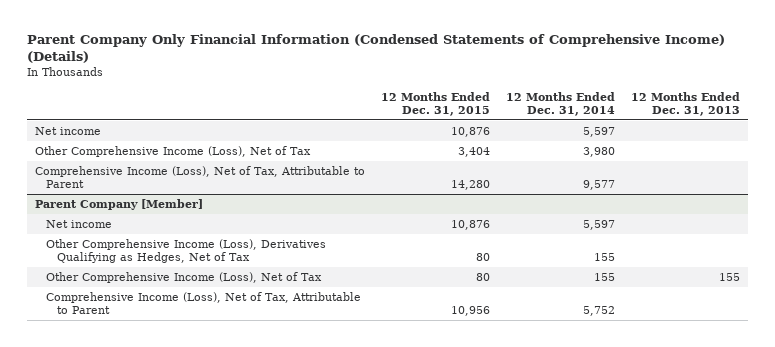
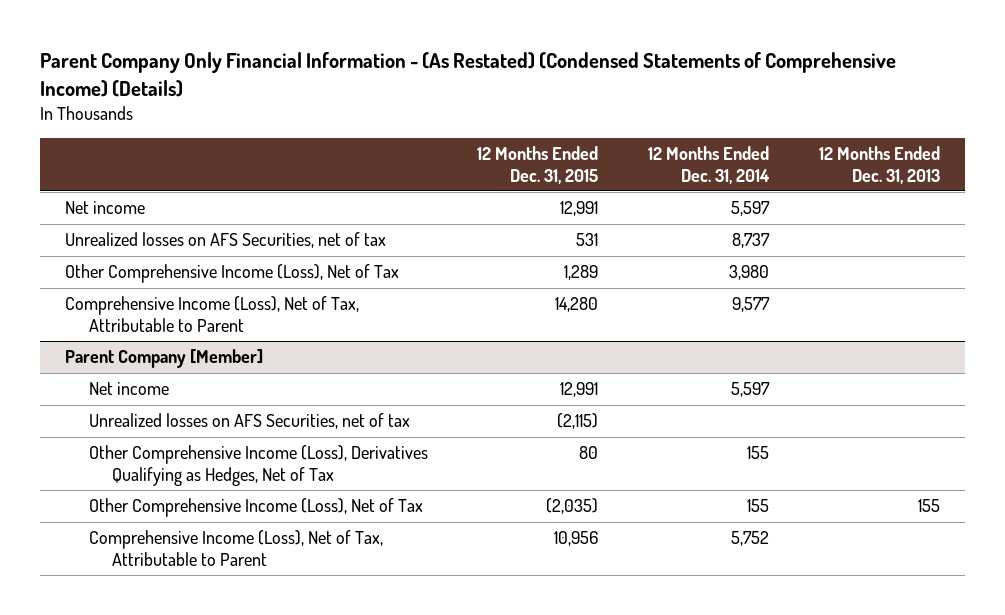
- Parent Company Only Financial Information (Condensed Statements of Comprehensive Income) (Details)
+ Parent Company Only Financial Information - (As Restated) (Condensed Statements of Comprehensive Income) (Details)
- Net income | 10,876 | 5,597 |
- Other Comprehensive Income (Loss), Net of Tax | 3,404 | 3,980 |
+ Net income | 12,991 | 5,597 |
+ Unrealized losses on AFS Securities, net of tax | 531 | 8,737 |
+ Other Comprehensive Income (Loss), Net of Tax | 1,289 | 3,980 |
@ Parent Company [Member]
- Net income | 10,876 | 5,597 |
+ Net income | 12,991 | 5,597 |
+ Unrealized losses on AFS Securities, net of tax | (2,115) | |
- Other Comprehensive Income (Loss), Net of Tax | 80 | 155 | 155
+ Other Comprehensive Income (Loss), Net of Tax | (2,035) | 155 | 155

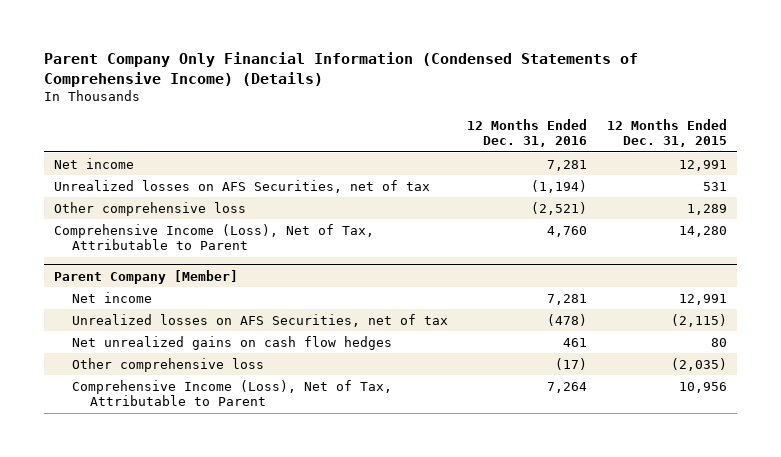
- Parent Company Only Financial Information - (As Restated) (Condensed Statements of Comprehensive Income) (Details)
+ Parent Company Only Financial Information (Condensed Statements of Comprehensive Income) (Details)
- | 12 Months Ended Dec. 31, 2015 | 12 Months Ended Dec. 31, 2014 | 12 Months Ended Dec. 31, 2013
+ | 12 Months Ended Dec. 31, 2016 | 12 Months Ended Dec. 31, 2015
- Other Comprehensive Income (Loss), Net of Tax | 1,289 | 3,980 |
+ Other comprehensive loss | (2,521) | 1,289
@ Parent Company [Member]
- Other Comprehensive Income (Loss), Derivatives Qualifying as Hedges, Net of Tax | 80 | 155 |
- Other Comprehensive Income (Loss), Net of Tax | (2,035) | 155 | 155
+ Net unrealized gains on cash flow hedges | 461 | 80
+ Other comprehensive loss | (17) | (2,035)

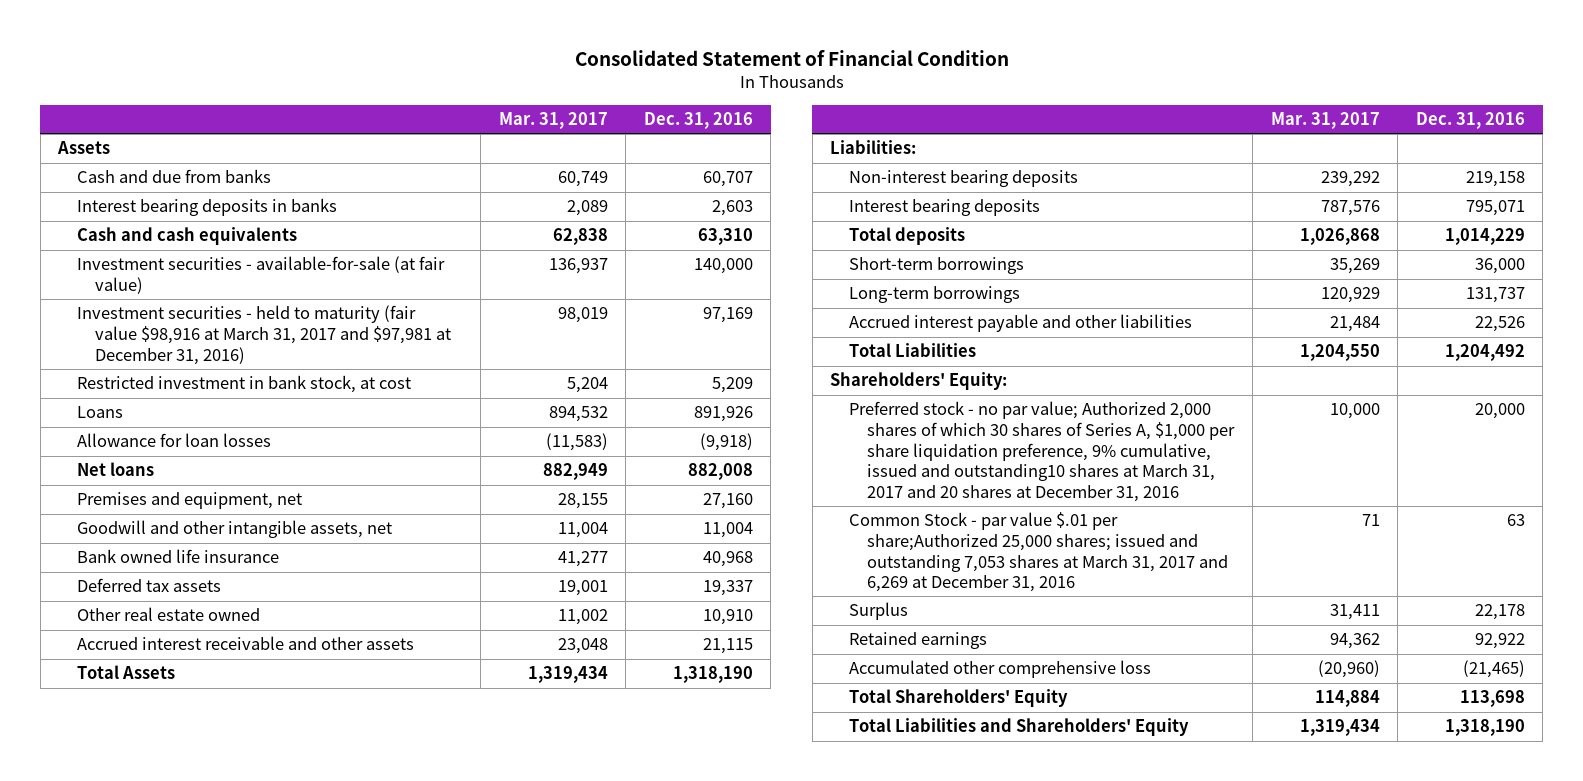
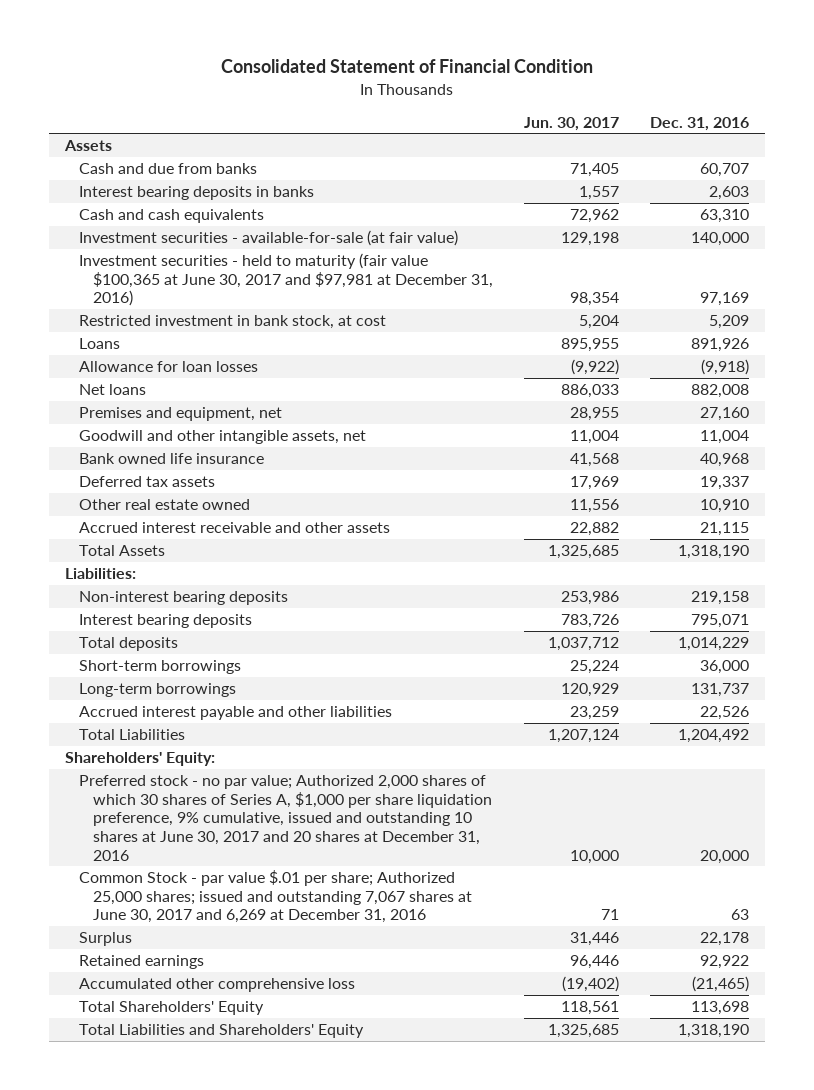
- | Mar. 31, 2017 | Dec. 31, 2016
+ | Jun. 30, 2017 | Dec. 31, 2016
- Investment securities - held to maturity (fair value $98,916 at March 31, 2017 and $97,981 at December 31, 2016) | 98,019 | 97,169
+ Investment securities - held to maturity (fair value $100,365 at June 30, 2017 and $97,981 at December 31, 2016) | 98,354 | 97,169
- Preferred stock - no par value; Authorized 2,000 shares of which 30 shares of Series A, $1,000 per share liquidation preference, 9% cumulative, issued and outstanding10 shares at March 31, 2017 and 20 shares at December 31, 2016 | 10,000 | 20,000
- Common Stock - par value $.01 per share;Authorized 25,000 shares; issued and outstanding 7,053 shares at March 31, 2017 and 6,269 at December 31, 2016 | 71 | 63
+ Preferred stock - no par value; Authorized 2,000 shares of which 30 shares of Series A, $1,000 per share liquidation preference, 9% cumulative, issued and outstanding 10 shares at June 30, 2017 and 20 shares at December 31, 2016 | 10,000 | 20,000
+ Common Stock - par value $.01 per share; Authorized 25,000 shares; issued and outstanding 7,067 shares at June 30, 2017 and 6,269 at December 31, 2016 | 71 | 63

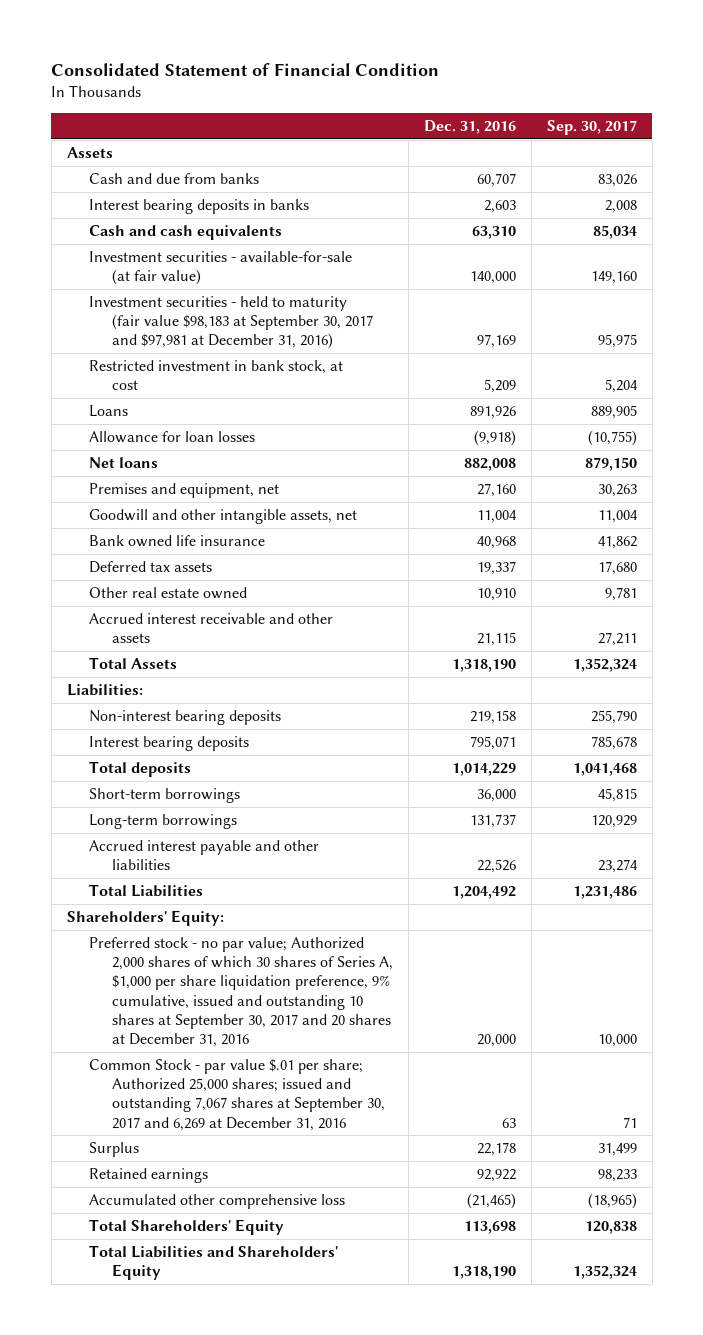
- | Jun. 30, 2017 | Dec. 31, 2016
+ | Dec. 31, 2016 | Sep. 30, 2017
- Investment securities - held to maturity (fair value $100,365 at June 30, 2017 and $97,981 at December 31, 2016) | 98,354 | 97,169
+ Investment securities - held to maturity (fair value $98,183 at September 30, 2017 and $97,981 at December 31, 2016) | 97,169 | 95,975
- Preferred stock - no par value; Authorized 2,000 shares of which 30 shares of Series A, $1,000 per share liquidation preference, 9% cumulative, issued and outstanding 10 shares at June 30, 2017 and 20 shares at December 31, 2016 | 10,000 | 20,000
- Common Stock - par value $.01 per share; Authorized 25,000 shares; issued and outstanding 7,067 shares at June 30, 2017 and 6,269 at December 31, 2016 | 71 | 63
+ Preferred stock - no par value; Authorized 2,000 shares of which 30 shares of Series A, $1,000 per share liquidation preference, 9% cumulative, issued and outstanding 10 shares at September 30, 2017 and 20 shares at December 31, 2016 | 20,000 | 10,000
+ Common Stock - par value $.01 per share; Authorized 25,000 shares; issued and outstanding 7,067 shares at September 30, 2017 and 6,269 at December 31, 2016 | 63 | 71

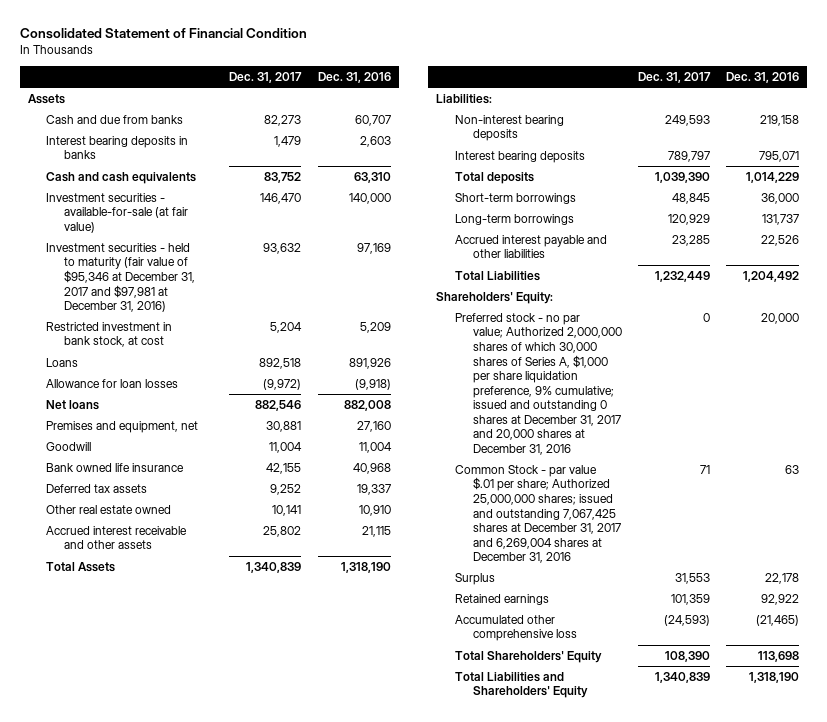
- | Dec. 31, 2016 | Sep. 30, 2017
+ | Dec. 31, 2017 | Dec. 31, 2016
- Investment securities - held to maturity (fair value $98,183 at September 30, 2017 and $97,981 at December 31, 2016) | 97,169 | 95,975
+ Investment securities - held to maturity (fair value of $95,346 at December 31, 2017 and $97,981 at December 31, 2016) | 93,632 | 97,169
- Goodwill and other intangible assets, net | 11,004 | 11,004
+ Goodwill | 11,004 | 11,004
- Preferred stock - no par value; Authorized 2,000 shares of which 30 shares of Series A, $1,000 per share liquidation preference, 9% cumulative, issued and outstanding 10 shares at September 30, 2017 and 20 shares at December 31, 2016 | 20,000 | 10,000
- Common Stock - par value $.01 per share; Authorized 25,000 shares; issued and outstanding 7,067 shares at September 30, 2017 and 6,269 at December 31, 2016 | 63 | 71
+ Preferred stock - no par value; Authorized 2,000,000 shares of which 30,000 shares of Series A, $1,000 per share liquidation preference, 9% cumulative; issued and outstanding 0 shares at December 31, 2017 and 20,000 shares at December 31, 2016 | 0 | 20,000
+ Common Stock - par value $.01 per share; Authorized 25,000,000 shares; issued and outstanding 7,067,425 shares at December 31, 2017 and 6,269,004 shares at December 31, 2016 | 71 | 63

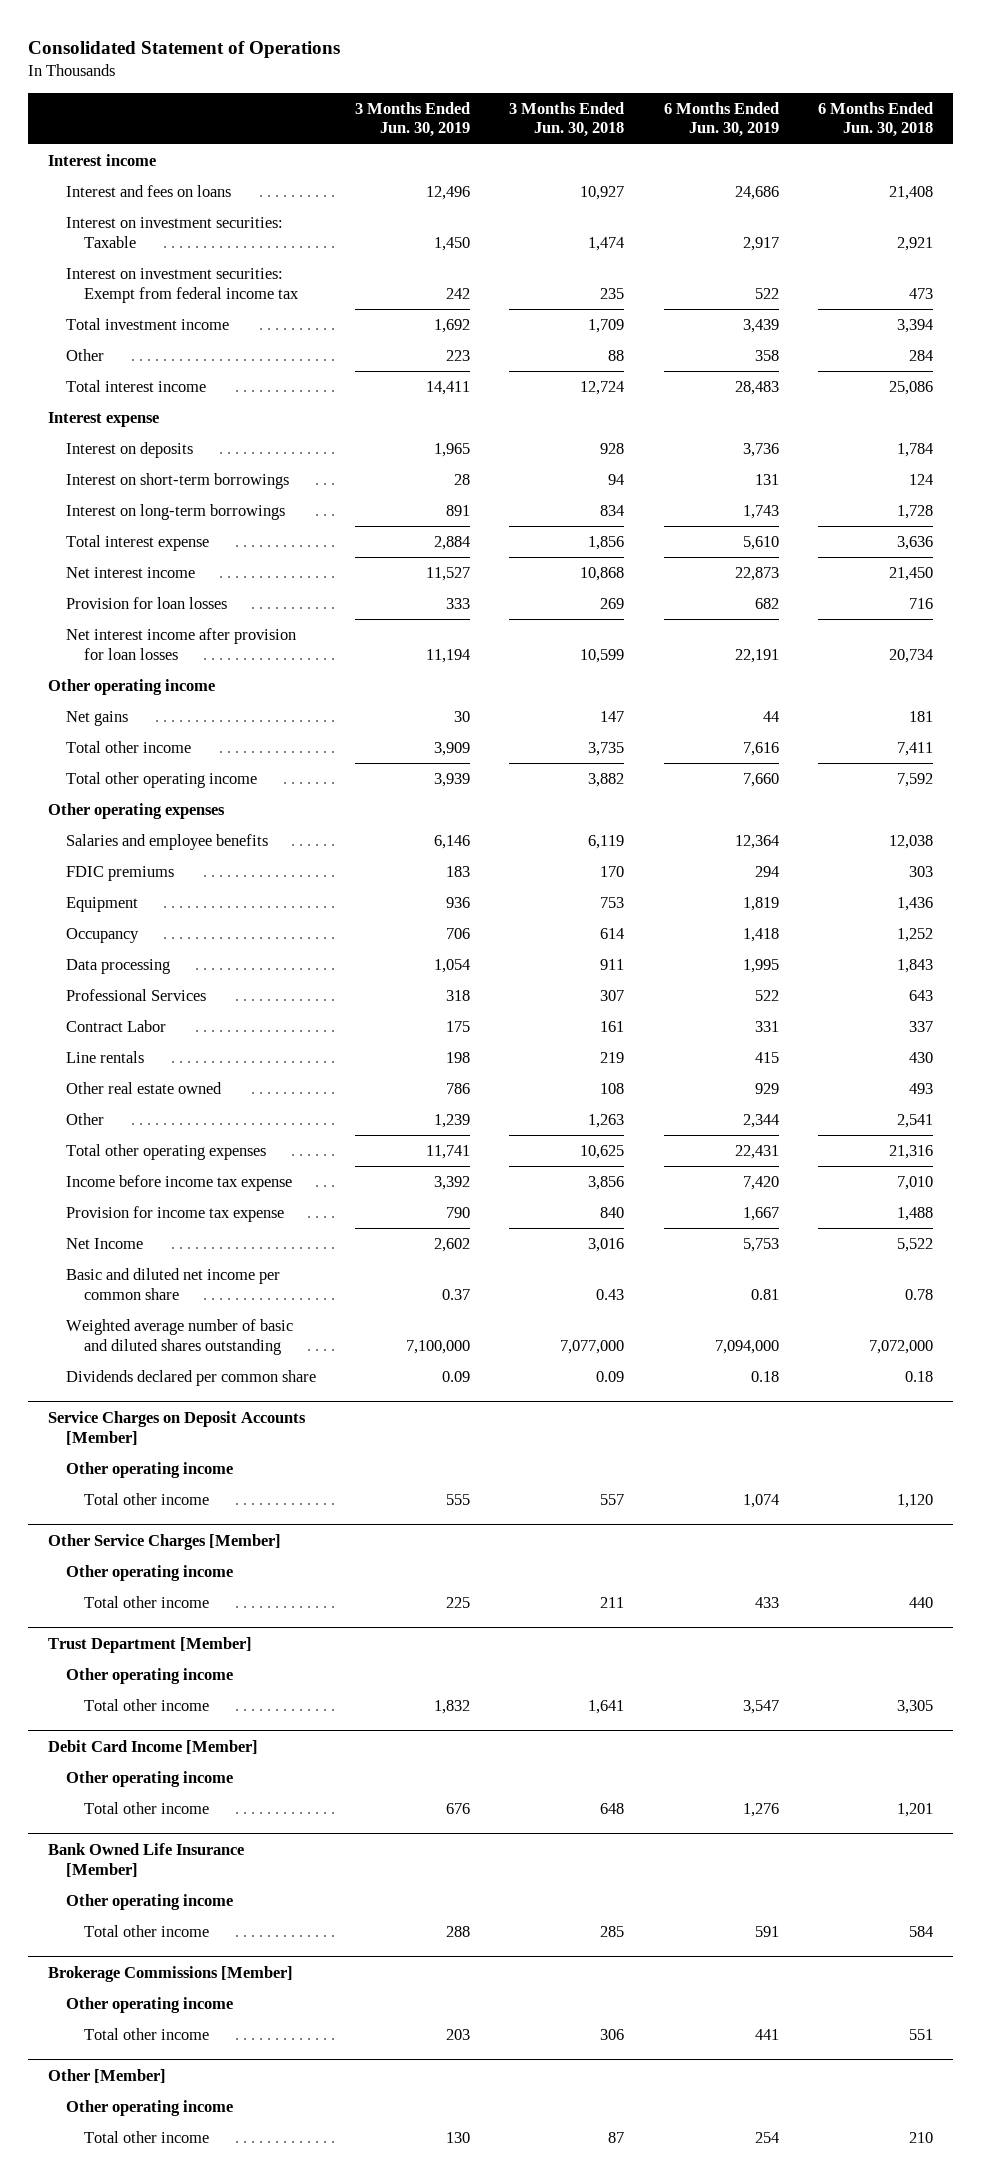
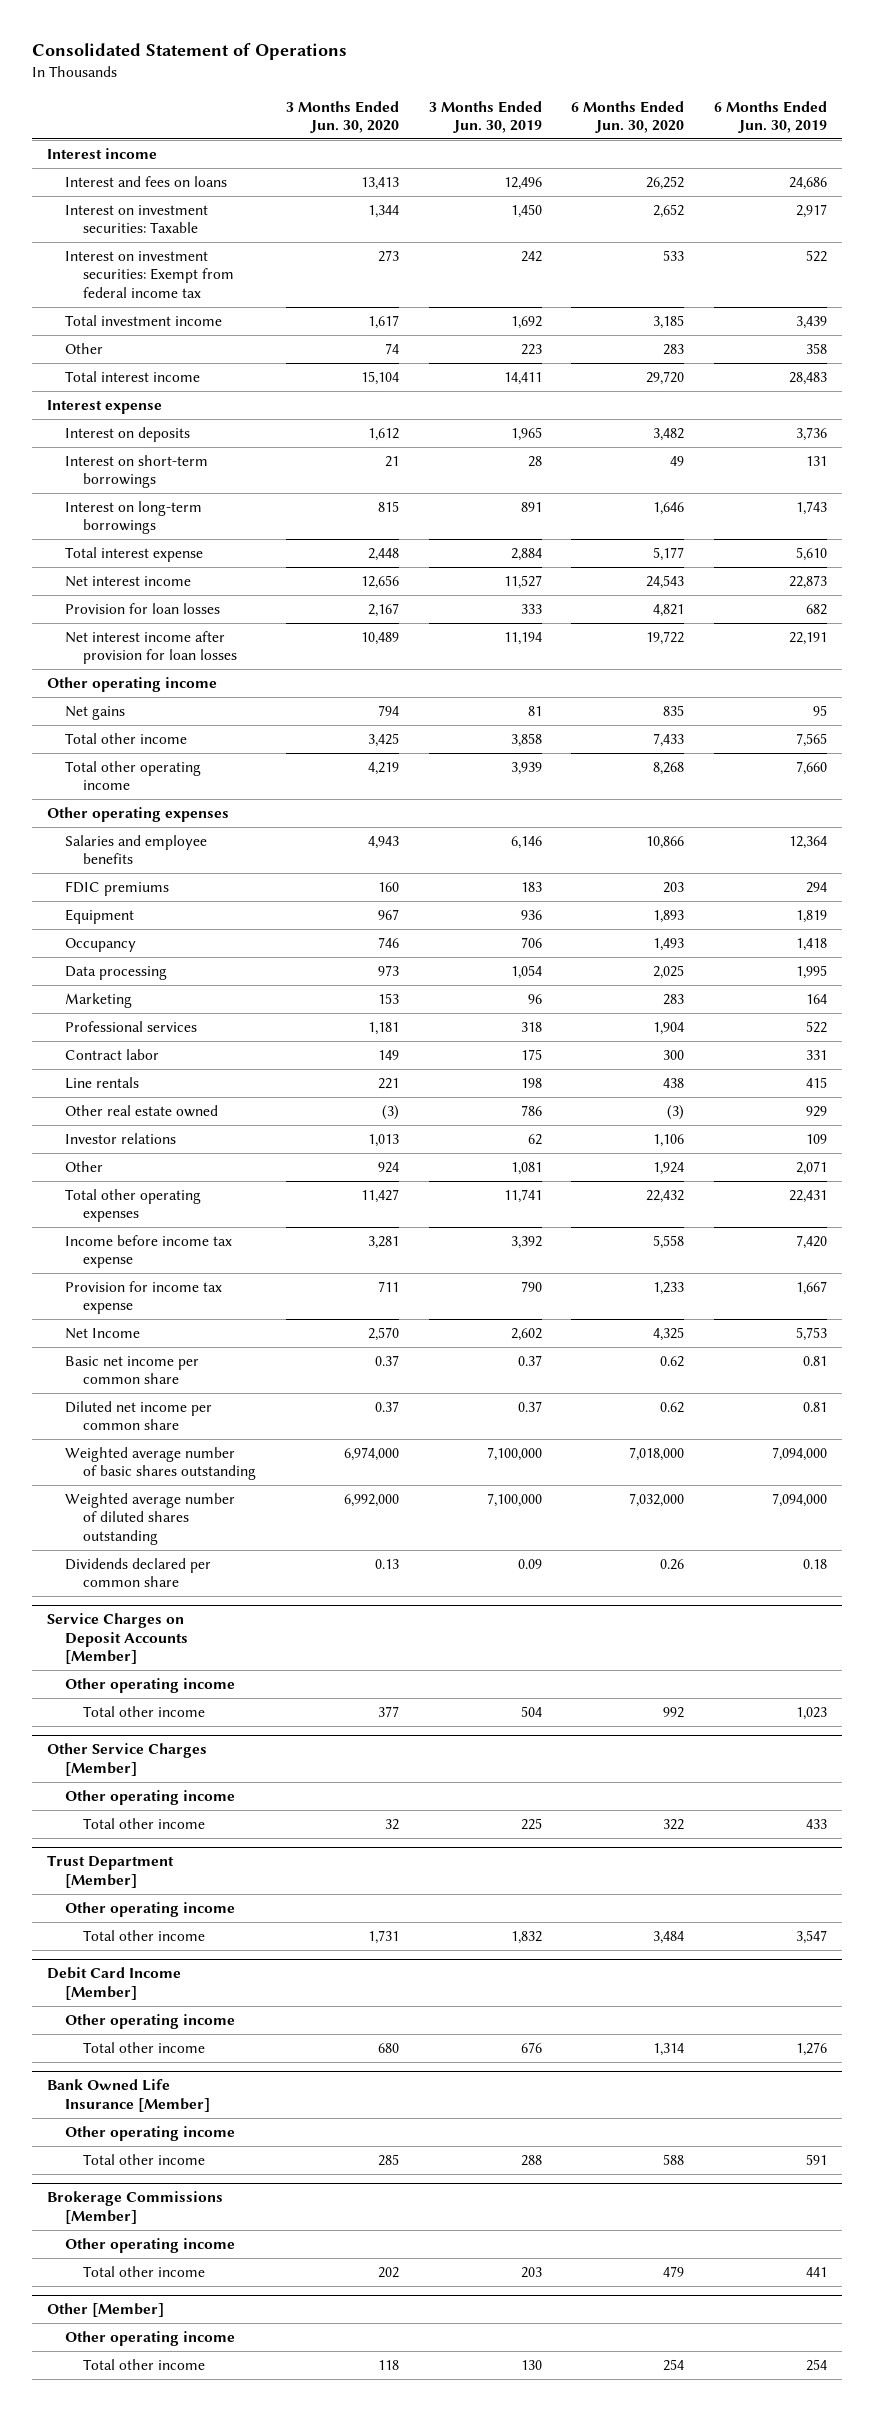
- | 3 Months Ended Jun. 30, 2019 | 3 Months Ended Jun. 30, 2018 | 6 Months Ended Jun. 30, 2019 | 6 Months Ended Jun. 30, 2018
+ | 3 Months Ended Jun. 30, 2020 | 3 Months Ended Jun. 30, 2019 | 6 Months Ended Jun. 30, 2020 | 6 Months Ended Jun. 30, 2019
- Net gains | 30 | 147 | 44 | 181
- Total other income | 3,909 | 3,735 | 7,616 | 7,411
+ Net gains | 794 | 81 | 835 | 95
+ Total other income | 3,425 | 3,858 | 7,433 | 7,565
- Professional Services | 318 | 307 | 522 | 643
- Contract Labor | 175 | 161 | 331 | 337
+ Marketing | 153 | 96 | 283 | 164
+ Professional services | 1,181 | 318 | 1,904 | 522
+ Contract labor | 149 | 175 | 300 | 331
- Other | 1,239 | 1,263 | 2,344 | 2,541
+ Investor relations | 1,013 | 62 | 1,106 | 109
+ Other | 924 | 1,081 | 1,924 | 2,071
- Basic and diluted net income per common share | 0.37 | 0.43 | 0.81 | 0.78
- Weighted average number of basic and diluted shares outstanding | 7,100,000 | 7,077,000 | 7,094,000 | 7,072,000
+ Basic net income per common share | 0.37 | 0.37 | 0.62 | 0.81
+ Diluted net income per common share | 0.37 | 0.37 | 0.62 | 0.81
+ Weighted average number of basic shares outstanding | 6,974,000 | 7,100,000 | 7,018,000 | 7,094,000
+ Weighted average number of diluted shares outstanding | 6,992,000 | 7,100,000 | 7,032,000 | 7,094,000
@ Service Charges on Deposit Accounts [Member]
- Total other income | 555 | 557 | 1,074 | 1,120
+ Total other income | 377 | 504 | 992 | 1,023

